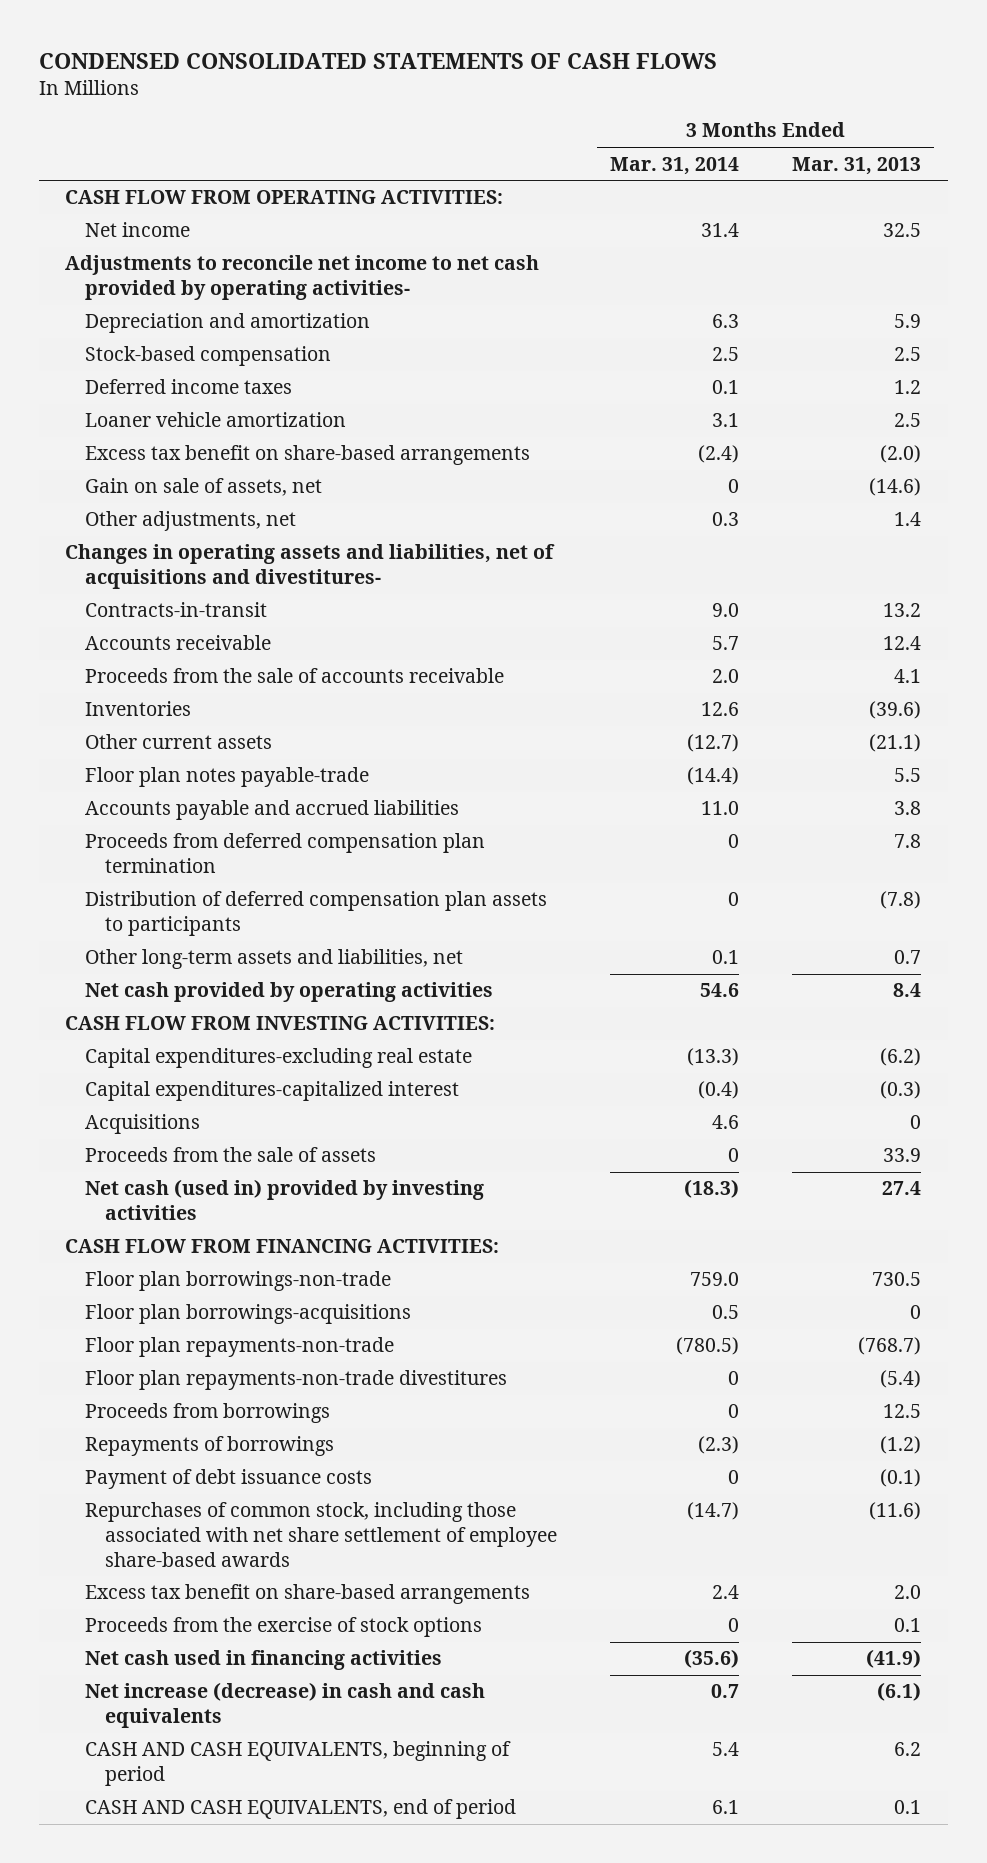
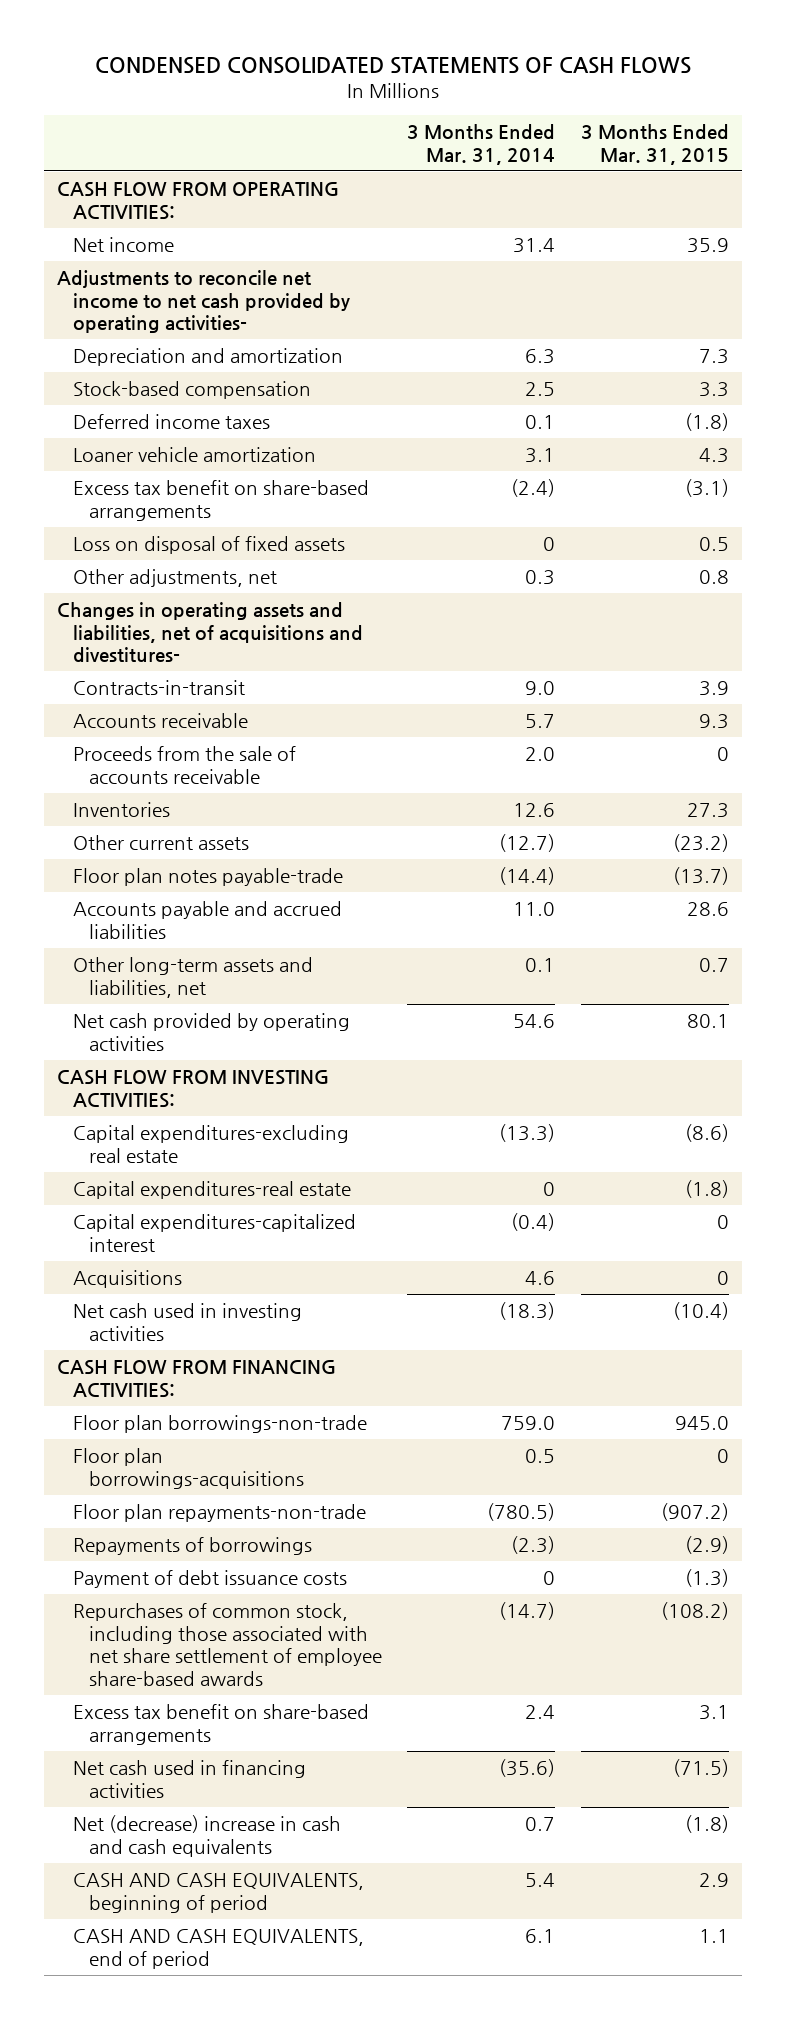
- | 3 Months Ended Mar. 31, 2014 | 3 Months Ended Mar. 31, 2013
+ | 3 Months Ended Mar. 31, 2014 | 3 Months Ended Mar. 31, 2015
- Gain on sale of assets, net | 0 | (14.6)
+ Loss on disposal of fixed assets | 0 | 0.5
- Proceeds from deferred compensation plan termination | 0 | 7.8
- Distribution of deferred compensation plan assets to participants | 0 | (7.8)
+ Capital expenditures-real estate | 0 | (1.8)
- Proceeds from the sale of assets | 0 | 33.9
- Net cash (used in) provided by investing activities | (18.3) | 27.4
+ Net cash used in investing activities | (18.3) | (10.4)
- Floor plan repayments-non-trade divestitures | 0 | (5.4)
- Proceeds from borrowings | 0 | 12.5
- Proceeds from the exercise of stock options | 0 | 0.1
- Net increase (decrease) in cash and cash equivalents | 0.7 | (6.1)
+ Net (decrease) increase in cash and cash equivalents | 0.7 | (1.8)

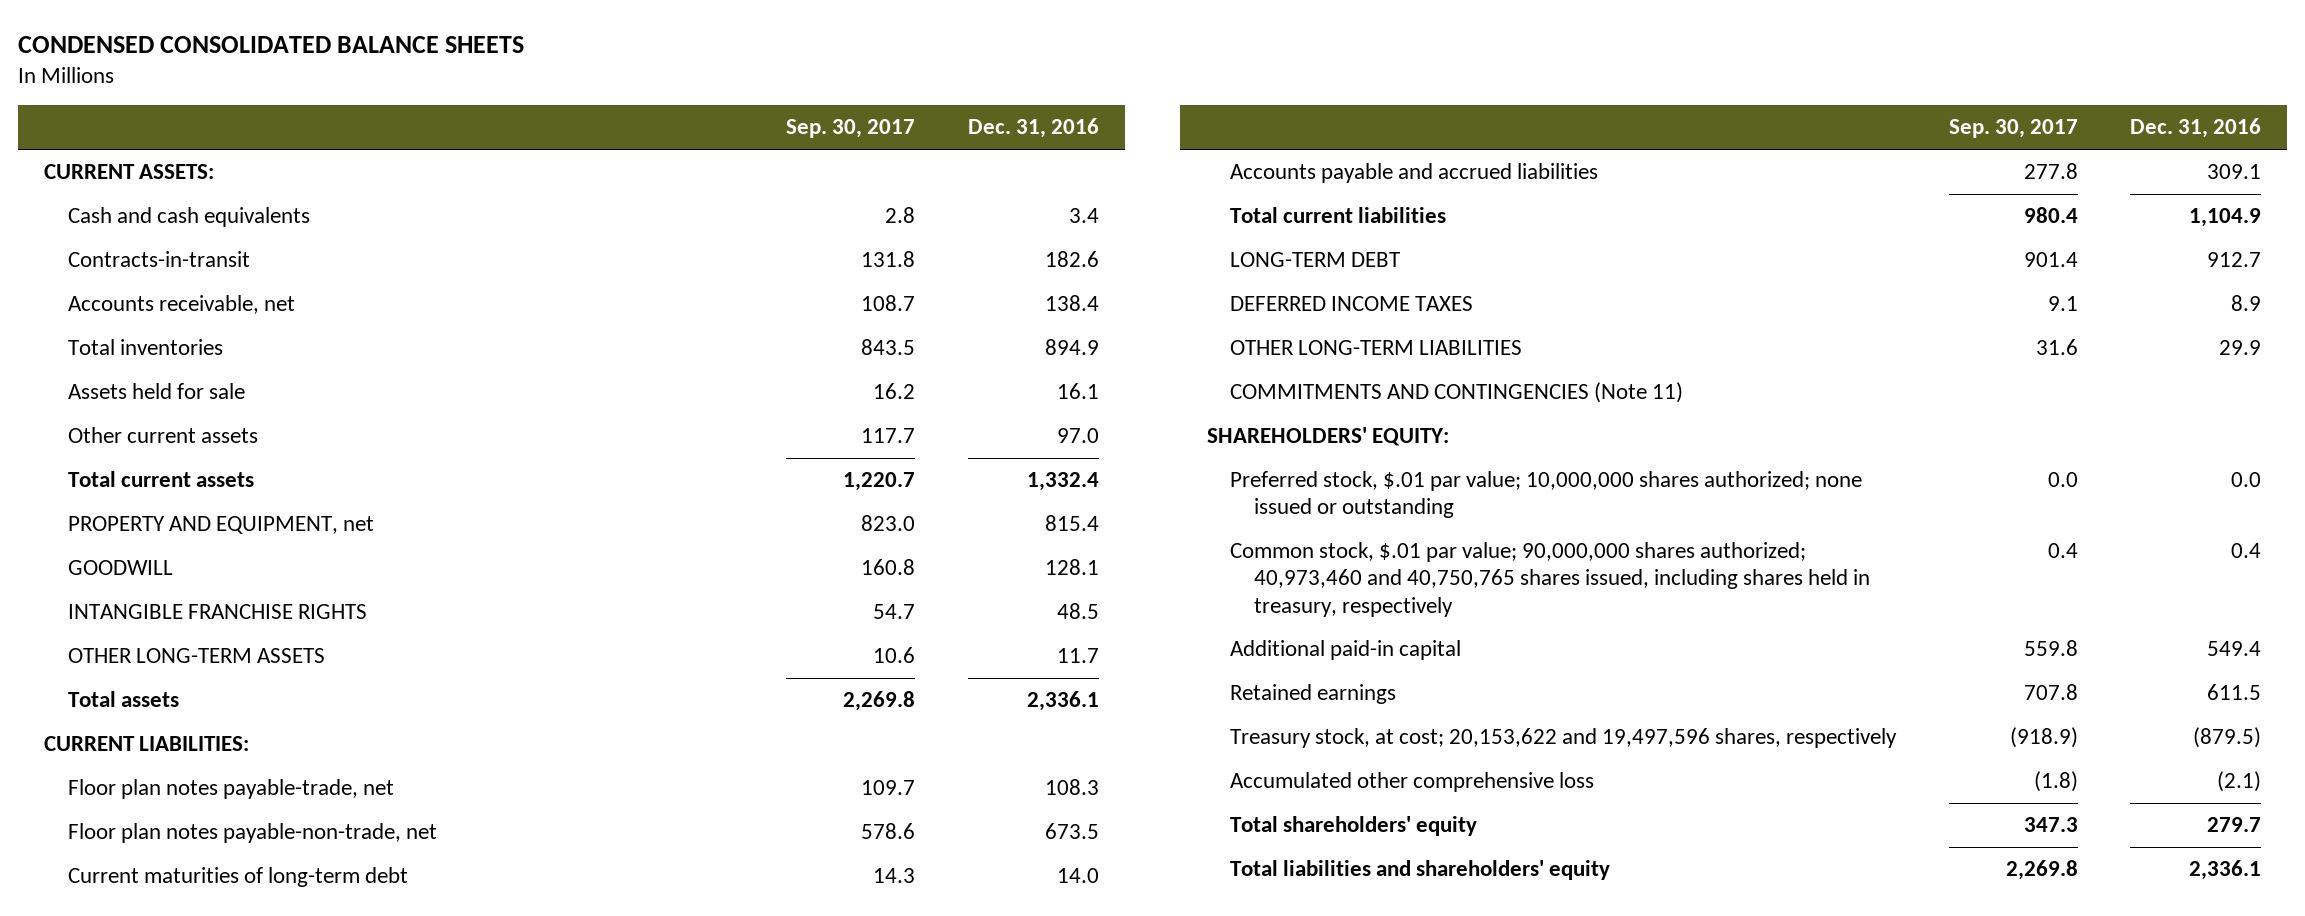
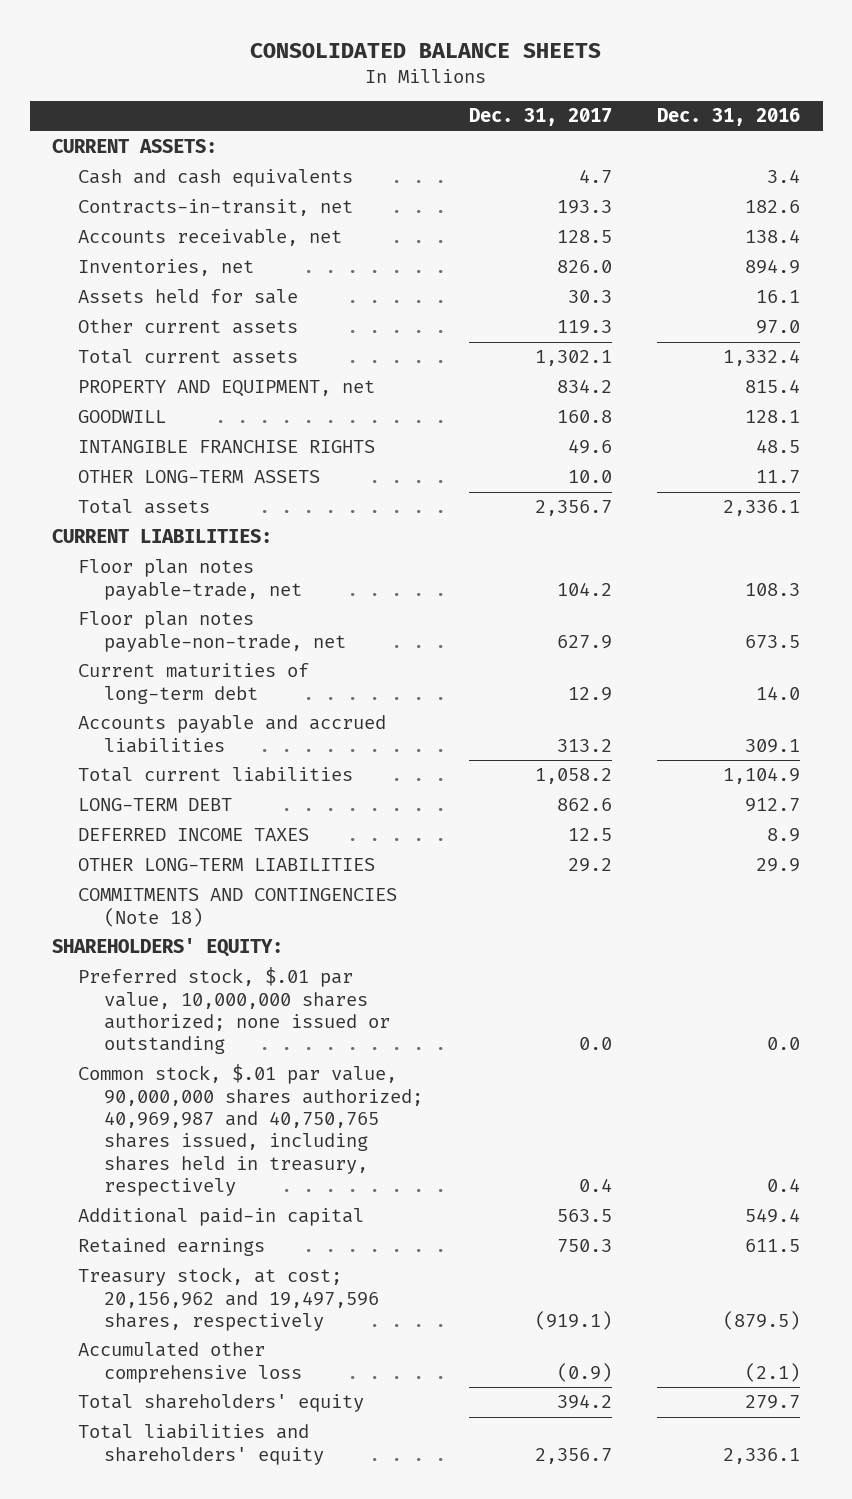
- CONDENSED CONSOLIDATED BALANCE SHEETS
+ CONSOLIDATED BALANCE SHEETS
- | Sep. 30, 2017 | Dec. 31, 2016
+ | Dec. 31, 2017 | Dec. 31, 2016
- Contracts-in-transit | 131.8 | 182.6
+ Contracts-in-transit, net | 193.3 | 182.6
- Total inventories | 843.5 | 894.9
+ Inventories, net | 826.0 | 894.9
- COMMITMENTS AND CONTINGENCIES (Note 11)
+ COMMITMENTS AND CONTINGENCIES (Note 18)
- Preferred stock, $.01 par value; 10,000,000 shares authorized; none issued or outstanding | 0.0 | 0.0
- Common stock, $.01 par value; 90,000,000 shares authorized; 40,973,460 and 40,750,765 shares issued, including shares held in treasury, respectively | 0.4 | 0.4
+ Preferred stock, $.01 par value, 10,000,000 shares authorized; none issued or outstanding | 0.0 | 0.0
+ Common stock, $.01 par value, 90,000,000 shares authorized; 40,969,987 and 40,750,765 shares issued, including shares held in treasury, respectively | 0.4 | 0.4
- Treasury stock, at cost; 20,153,622 and 19,497,596 shares, respectively | (918.9) | (879.5)
+ Treasury stock, at cost; 20,156,962 and 19,497,596 shares, respectively | (919.1) | (879.5)

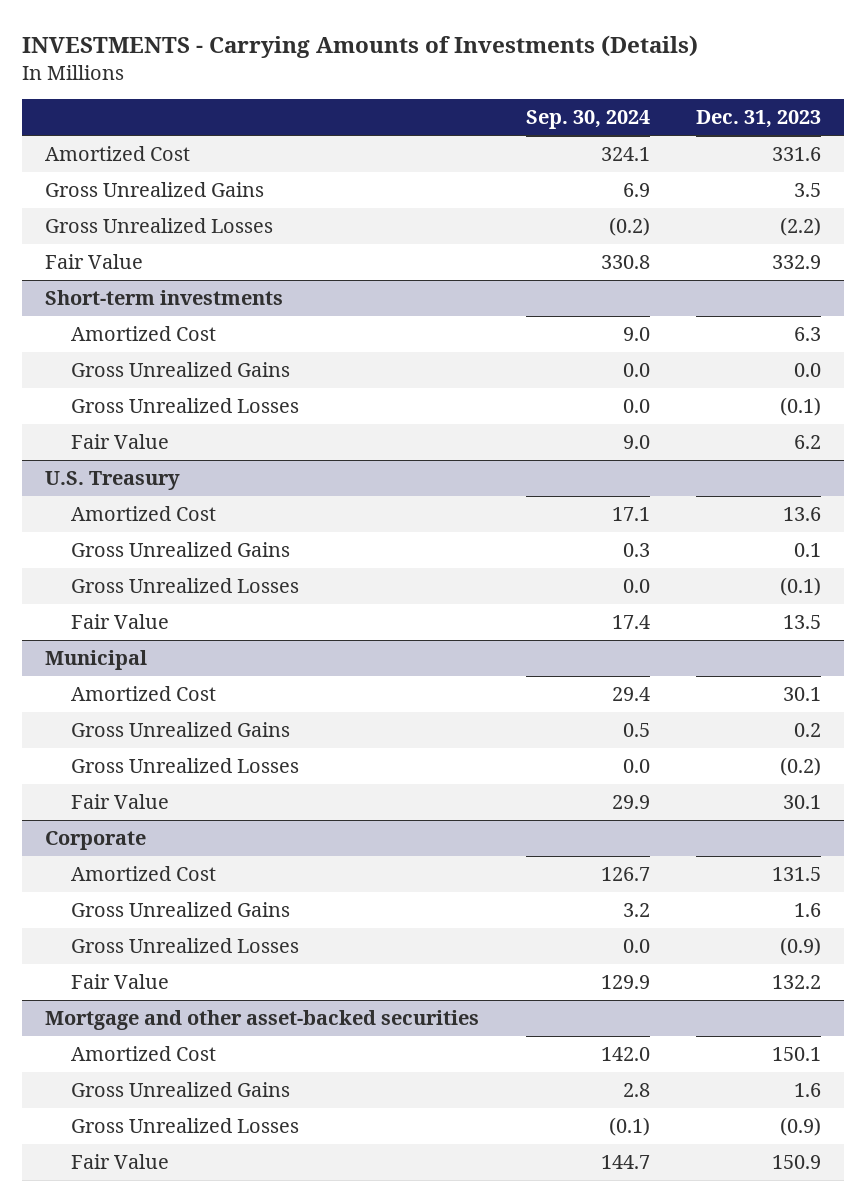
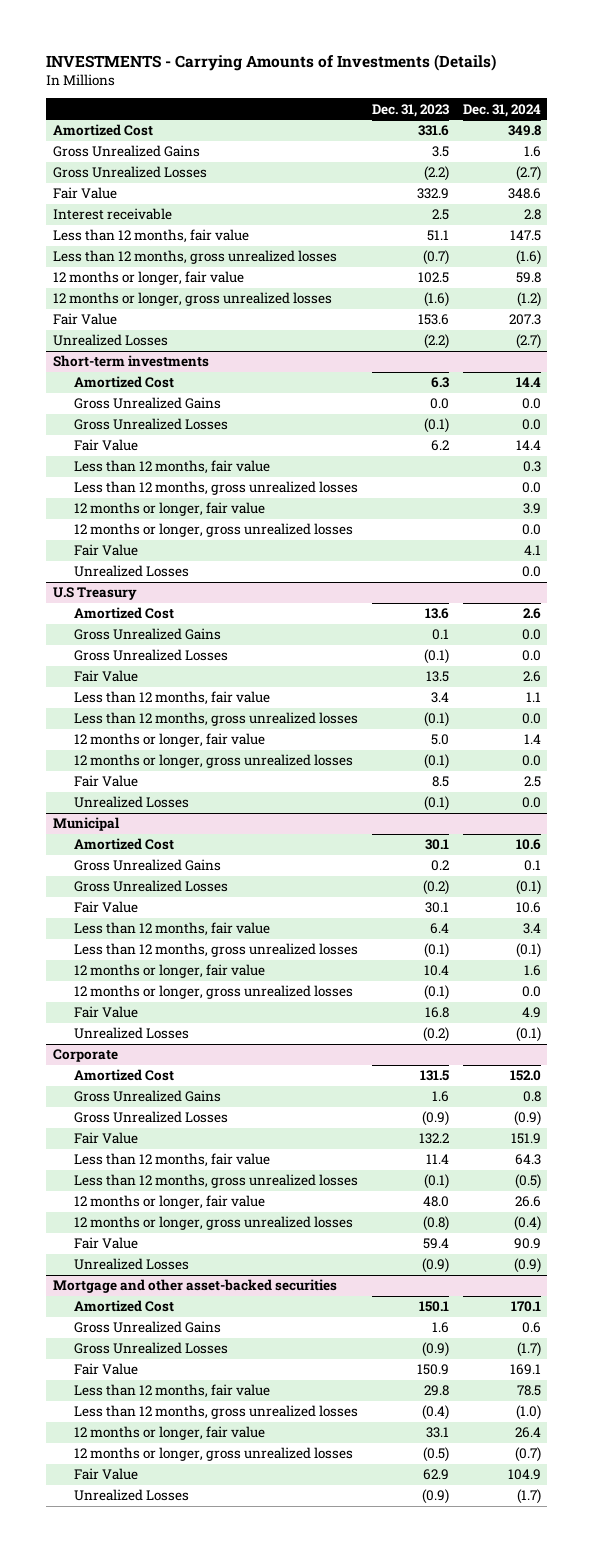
- | Sep. 30, 2024 | Dec. 31, 2023
+ | Dec. 31, 2023 | Dec. 31, 2024
+ Interest receivable | 2.5 | 2.8
+ Less than 12 months, fair value | 51.1 | 147.5
+ Less than 12 months, gross unrealized losses | (0.7) | (1.6)
+ 12 months or longer, fair value | 102.5 | 59.8
+ 12 months or longer, gross unrealized losses | (1.6) | (1.2)
+ Fair Value | 153.6 | 207.3
+ Unrealized Losses | (2.2) | (2.7)
- U.S. Treasury
@ Short-term investments
+ Less than 12 months, fair value | | 0.3
+ Less than 12 months, gross unrealized losses | | 0.0
+ 12 months or longer, fair value | | 3.9
+ 12 months or longer, gross unrealized losses | | 0.0
+ Fair Value | | 4.1
+ Unrealized Losses | | 0.0
+ U.S Treasury
+ Less than 12 months, fair value | 3.4 | 1.1
+ Less than 12 months, gross unrealized losses | (0.1) | 0.0
+ 12 months or longer, fair value | 5.0 | 1.4
+ 12 months or longer, gross unrealized losses | (0.1) | 0.0
+ Fair Value | 8.5 | 2.5
+ Unrealized Losses | (0.1) | 0.0
@ Municipal
+ Less than 12 months, fair value | 6.4 | 3.4
+ Less than 12 months, gross unrealized losses | (0.1) | (0.1)
+ 12 months or longer, fair value | 10.4 | 1.6
+ 12 months or longer, gross unrealized losses | (0.1) | 0.0
+ Fair Value | 16.8 | 4.9
+ Unrealized Losses | (0.2) | (0.1)
@ Corporate
+ Less than 12 months, fair value | 11.4 | 64.3
+ Less than 12 months, gross unrealized losses | (0.1) | (0.5)
+ 12 months or longer, fair value | 48.0 | 26.6
+ 12 months or longer, gross unrealized losses | (0.8) | (0.4)
+ Fair Value | 59.4 | 90.9
+ Unrealized Losses | (0.9) | (0.9)
@ Mortgage and other asset-backed securities
+ Less than 12 months, fair value | 29.8 | 78.5
+ Less than 12 months, gross unrealized losses | (0.4) | (1.0)
+ 12 months or longer, fair value | 33.1 | 26.4
+ 12 months or longer, gross unrealized losses | (0.5) | (0.7)
+ Fair Value | 62.9 | 104.9
+ Unrealized Losses | (0.9) | (1.7)

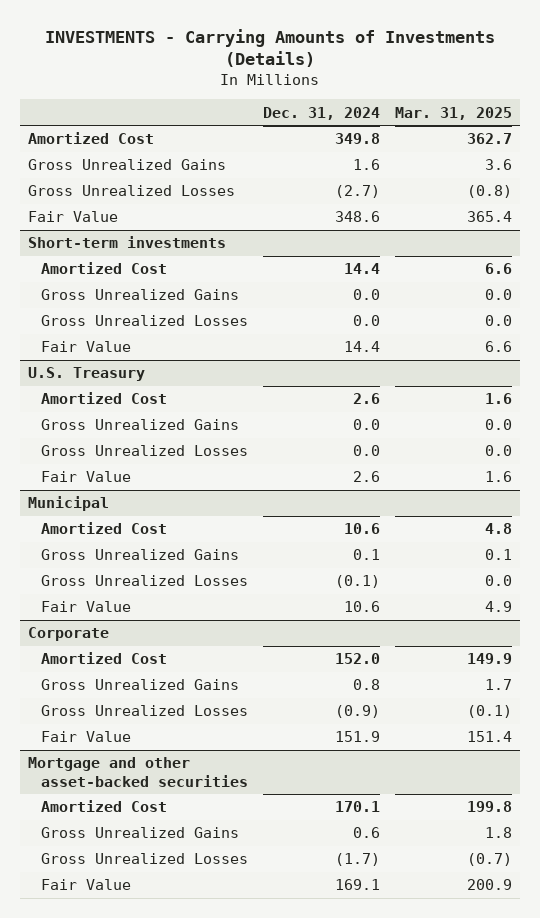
- | Dec. 31, 2023 | Dec. 31, 2024
+ | Dec. 31, 2024 | Mar. 31, 2025
- Interest receivable | 2.5 | 2.8
- Less than 12 months, fair value | 51.1 | 147.5
- Less than 12 months, gross unrealized losses | (0.7) | (1.6)
- 12 months or longer, fair value | 102.5 | 59.8
- 12 months or longer, gross unrealized losses | (1.6) | (1.2)
- Fair Value | 153.6 | 207.3
- Unrealized Losses | (2.2) | (2.7)
@ Short-term investments
- Less than 12 months, fair value | | 0.3
- Less than 12 months, gross unrealized losses | | 0.0
- 12 months or longer, fair value | | 3.9
- 12 months or longer, gross unrealized losses | | 0.0
- Fair Value | | 4.1
- Unrealized Losses | | 0.0
- U.S Treasury
+ U.S. Treasury
- Less than 12 months, fair value | 3.4 | 1.1
- Less than 12 months, gross unrealized losses | (0.1) | 0.0
- 12 months or longer, fair value | 5.0 | 1.4
- 12 months or longer, gross unrealized losses | (0.1) | 0.0
- Fair Value | 8.5 | 2.5
- Unrealized Losses | (0.1) | 0.0
@ Municipal
- Less than 12 months, fair value | 6.4 | 3.4
- Less than 12 months, gross unrealized losses | (0.1) | (0.1)
- 12 months or longer, fair value | 10.4 | 1.6
- 12 months or longer, gross unrealized losses | (0.1) | 0.0
- Fair Value | 16.8 | 4.9
- Unrealized Losses | (0.2) | (0.1)
@ Corporate
- Less than 12 months, fair value | 11.4 | 64.3
- Less than 12 months, gross unrealized losses | (0.1) | (0.5)
- 12 months or longer, fair value | 48.0 | 26.6
- 12 months or longer, gross unrealized losses | (0.8) | (0.4)
- Fair Value | 59.4 | 90.9
- Unrealized Losses | (0.9) | (0.9)
@ Mortgage and other asset-backed securities
- Less than 12 months, fair value | 29.8 | 78.5
- Less than 12 months, gross unrealized losses | (0.4) | (1.0)
- 12 months or longer, fair value | 33.1 | 26.4
- 12 months or longer, gross unrealized losses | (0.5) | (0.7)
- Fair Value | 62.9 | 104.9
- Unrealized Losses | (0.9) | (1.7)

